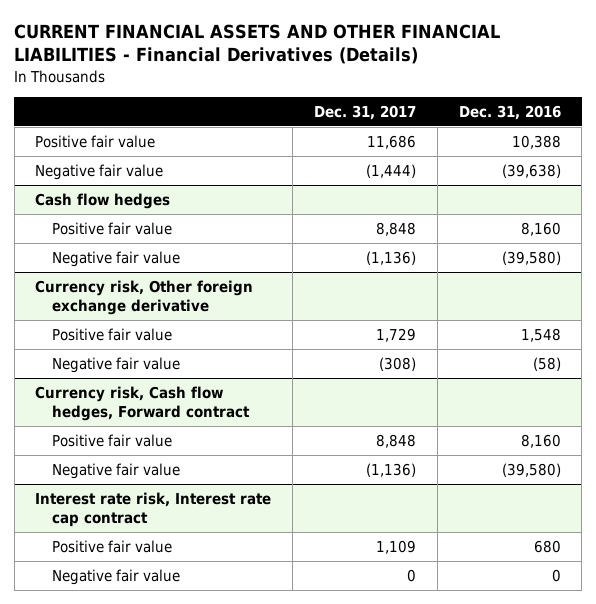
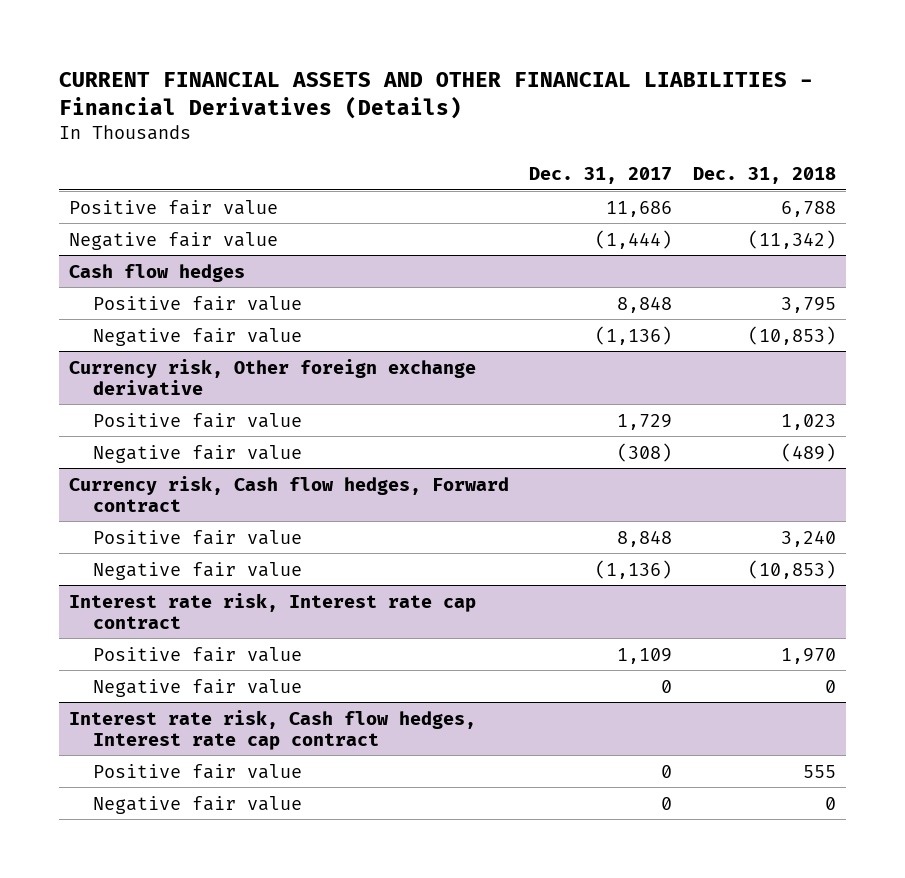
- | Dec. 31, 2017 | Dec. 31, 2016
+ | Dec. 31, 2017 | Dec. 31, 2018
+ Interest rate risk, Cash flow hedges, Interest rate cap contract
+ Positive fair value | 0 | 555
+ Negative fair value | 0 | 0

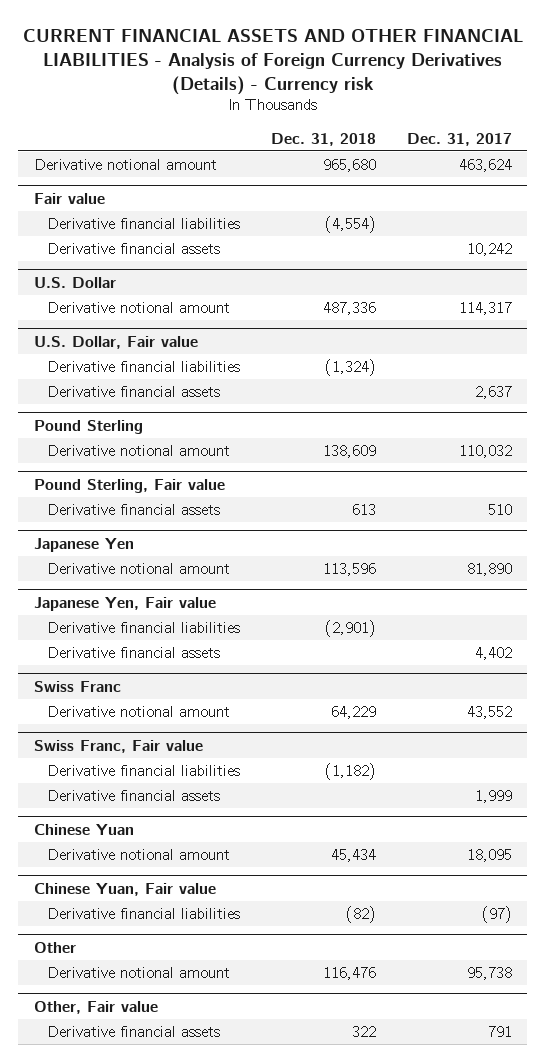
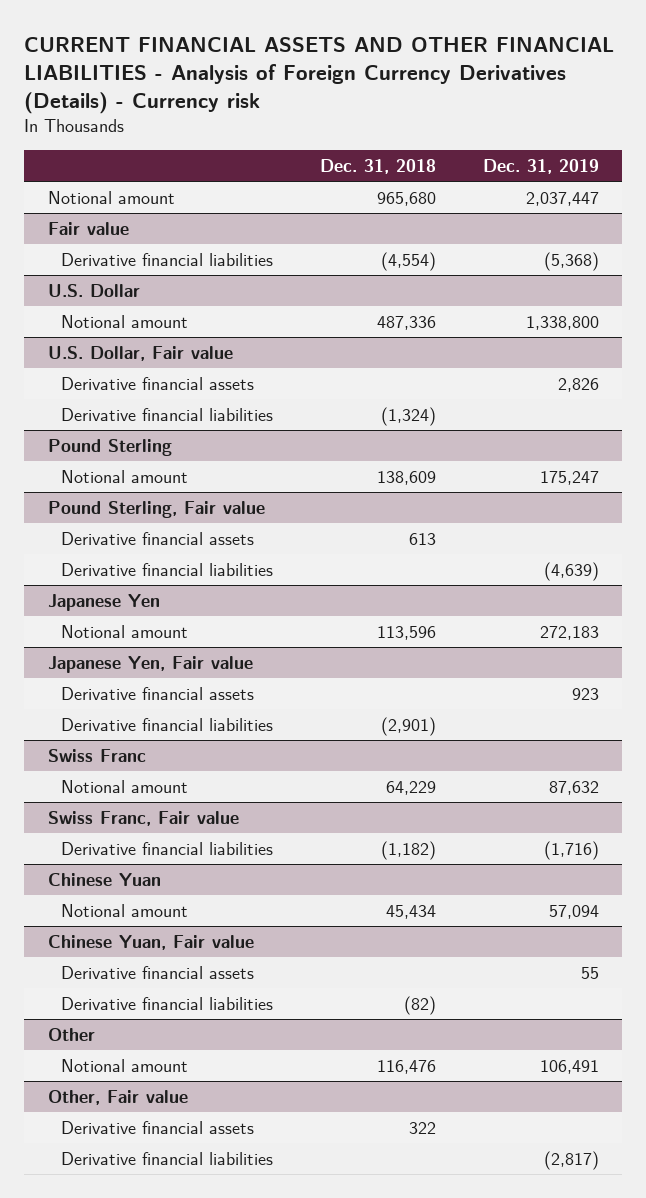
- | Dec. 31, 2018 | Dec. 31, 2017
+ | Dec. 31, 2018 | Dec. 31, 2019
- Derivative notional amount | 965,680 | 463,624
+ Notional amount | 965,680 | 2,037,447
@ Fair value
- Derivative financial assets | | 10,242
@ U.S. Dollar
- Derivative notional amount | 487,336 | 114,317
+ Notional amount | 487,336 | 1,338,800
@ U.S. Dollar, Fair value
moved down: Derivative financial liabilities | (1,324) |
@ Pound Sterling
- Derivative notional amount | 138,609 | 110,032
+ Notional amount | 138,609 | 175,247
@ Pound Sterling, Fair value
+ Derivative financial liabilities | | (4,639)
@ Japanese Yen
- Derivative notional amount | 113,596 | 81,890
+ Notional amount | 113,596 | 272,183
@ Japanese Yen, Fair value
moved down: Derivative financial liabilities | (2,901) |
@ Swiss Franc
- Derivative notional amount | 64,229 | 43,552
+ Notional amount | 64,229 | 87,632
@ Swiss Franc, Fair value
- Derivative financial assets | | 1,999
@ Chinese Yuan
- Derivative notional amount | 45,434 | 18,095
+ Notional amount | 45,434 | 57,094
@ Chinese Yuan, Fair value
+ Derivative financial assets | | 55
@ Other
- Derivative notional amount | 116,476 | 95,738
+ Notional amount | 116,476 | 106,491
@ Other, Fair value
+ Derivative financial liabilities | | (2,817)

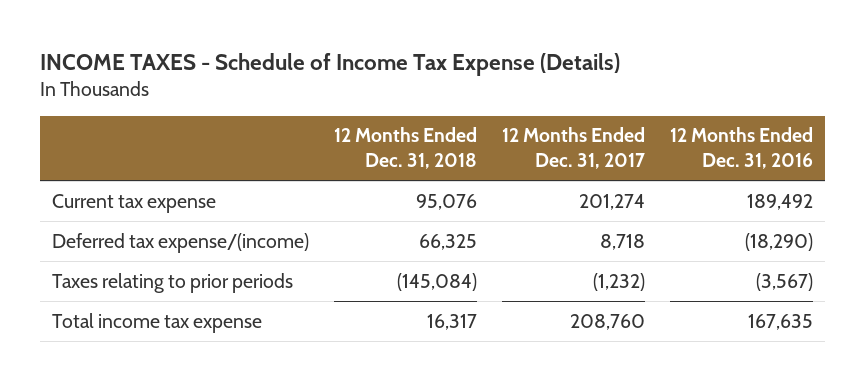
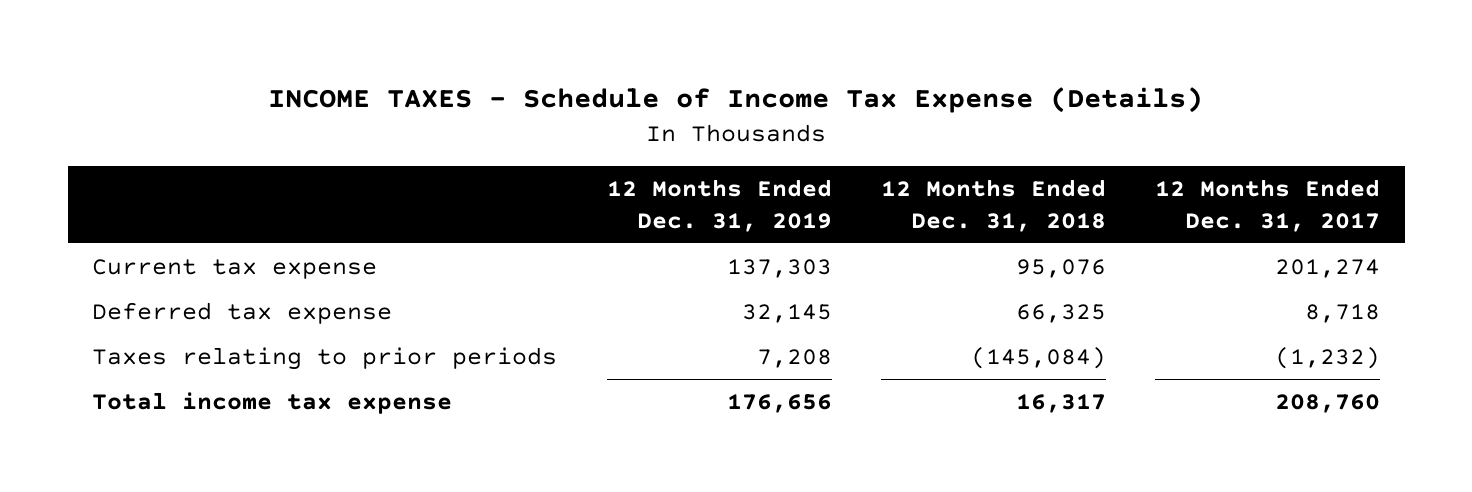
- | 12 Months Ended Dec. 31, 2018 | 12 Months Ended Dec. 31, 2017 | 12 Months Ended Dec. 31, 2016
+ | 12 Months Ended Dec. 31, 2019 | 12 Months Ended Dec. 31, 2018 | 12 Months Ended Dec. 31, 2017
- Deferred tax expense/(income) | 66,325 | 8,718 | (18,290)
+ Deferred tax expense | 32,145 | 66,325 | 8,718

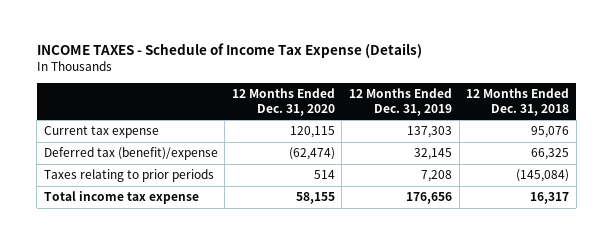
- | 12 Months Ended Dec. 31, 2019 | 12 Months Ended Dec. 31, 2018 | 12 Months Ended Dec. 31, 2017
+ | 12 Months Ended Dec. 31, 2020 | 12 Months Ended Dec. 31, 2019 | 12 Months Ended Dec. 31, 2018
- Deferred tax expense | 32,145 | 66,325 | 8,718
+ Deferred tax (benefit)/expense | (62,474) | 32,145 | 66,325

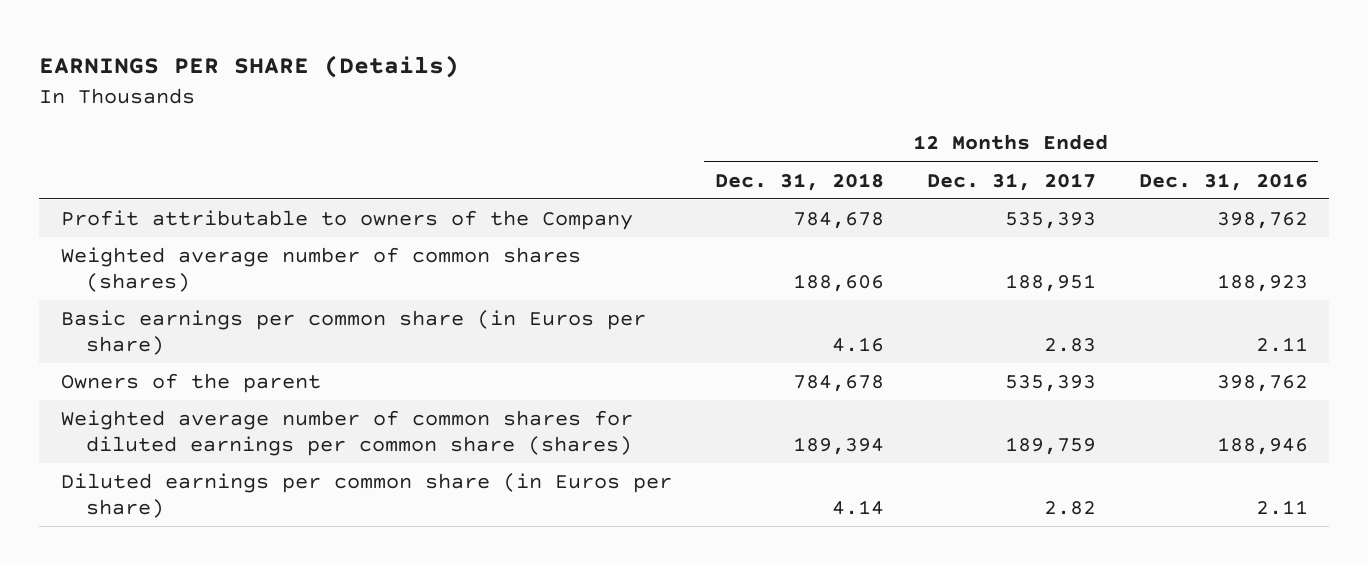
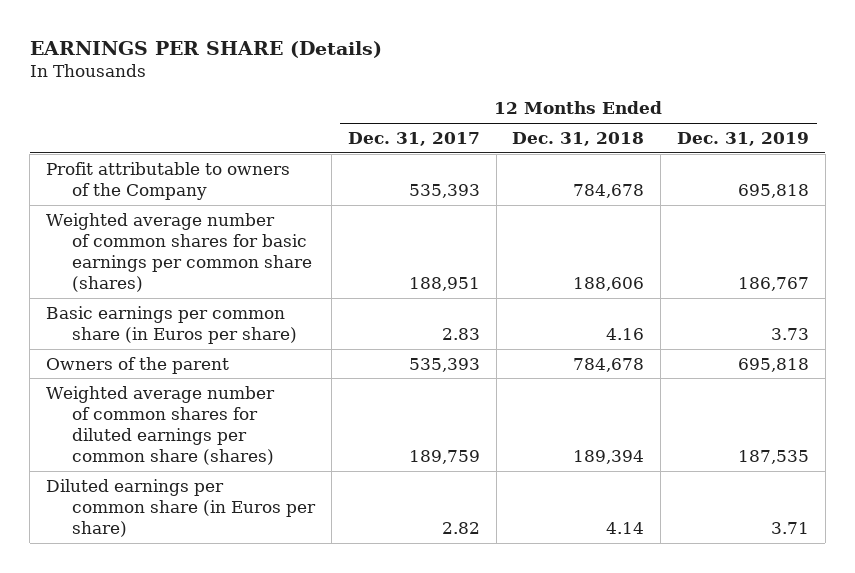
- | 12 Months Ended Dec. 31, 2018 | 12 Months Ended Dec. 31, 2017 | 12 Months Ended Dec. 31, 2016
+ | 12 Months Ended Dec. 31, 2017 | 12 Months Ended Dec. 31, 2018 | 12 Months Ended Dec. 31, 2019
- Weighted average number of common shares (shares) | 188,606 | 188,951 | 188,923
+ Weighted average number of common shares for basic earnings per common share (shares) | 188,951 | 188,606 | 186,767

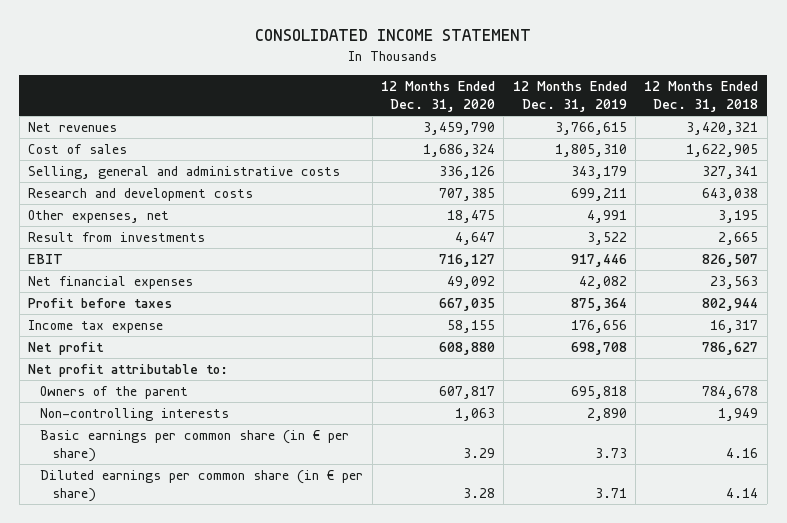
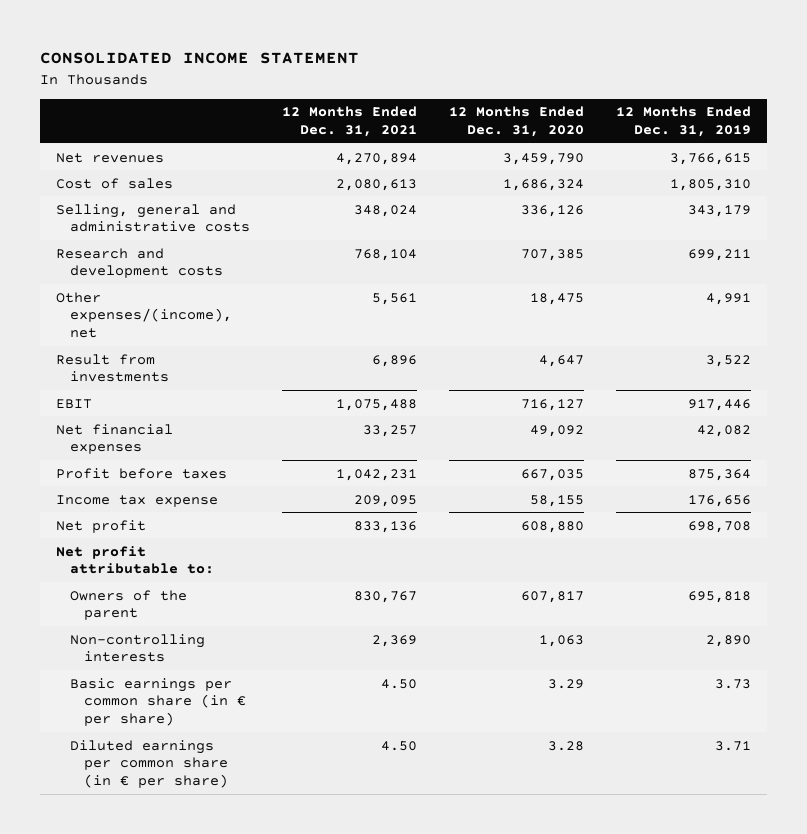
- | 12 Months Ended Dec. 31, 2020 | 12 Months Ended Dec. 31, 2019 | 12 Months Ended Dec. 31, 2018
+ | 12 Months Ended Dec. 31, 2021 | 12 Months Ended Dec. 31, 2020 | 12 Months Ended Dec. 31, 2019
- Other expenses, net | 18,475 | 4,991 | 3,195
+ Other expenses/(income), net | 5,561 | 18,475 | 4,991

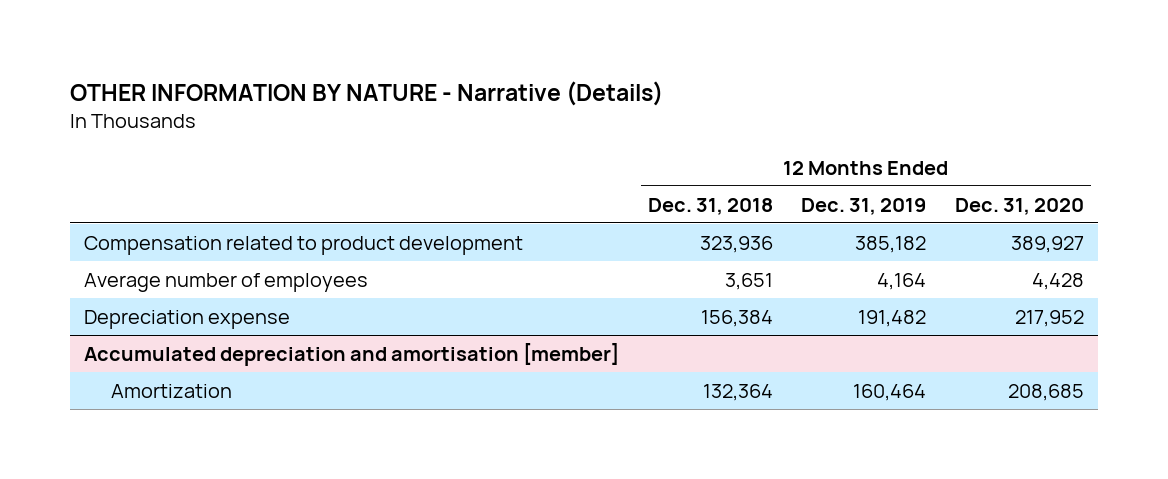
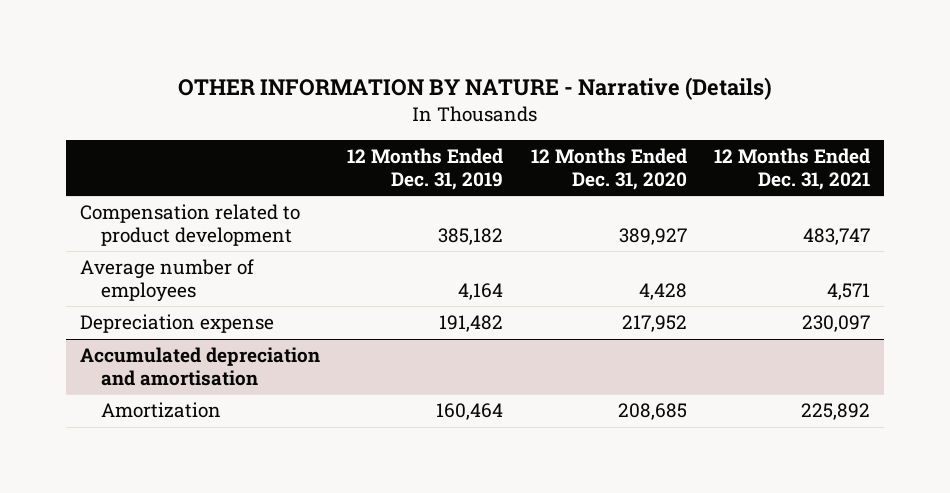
- | 12 Months Ended Dec. 31, 2018 | 12 Months Ended Dec. 31, 2019 | 12 Months Ended Dec. 31, 2020
+ | 12 Months Ended Dec. 31, 2019 | 12 Months Ended Dec. 31, 2020 | 12 Months Ended Dec. 31, 2021
- Accumulated depreciation and amortisation [member]
+ Accumulated depreciation and amortisation

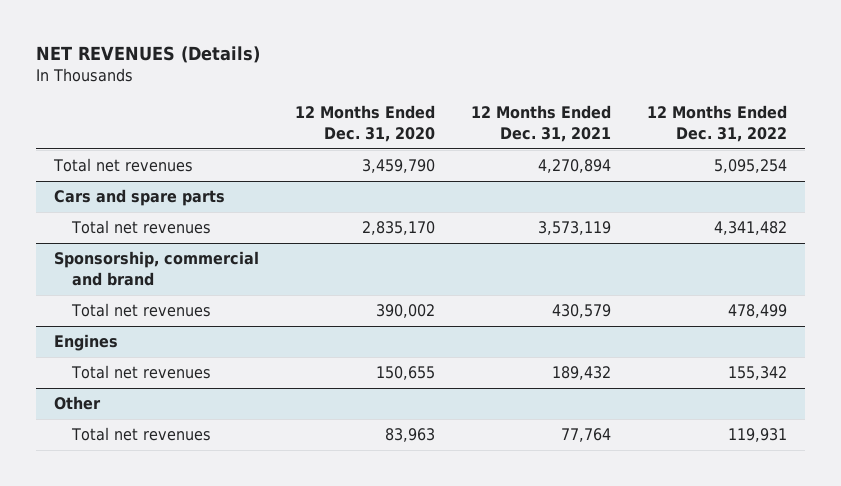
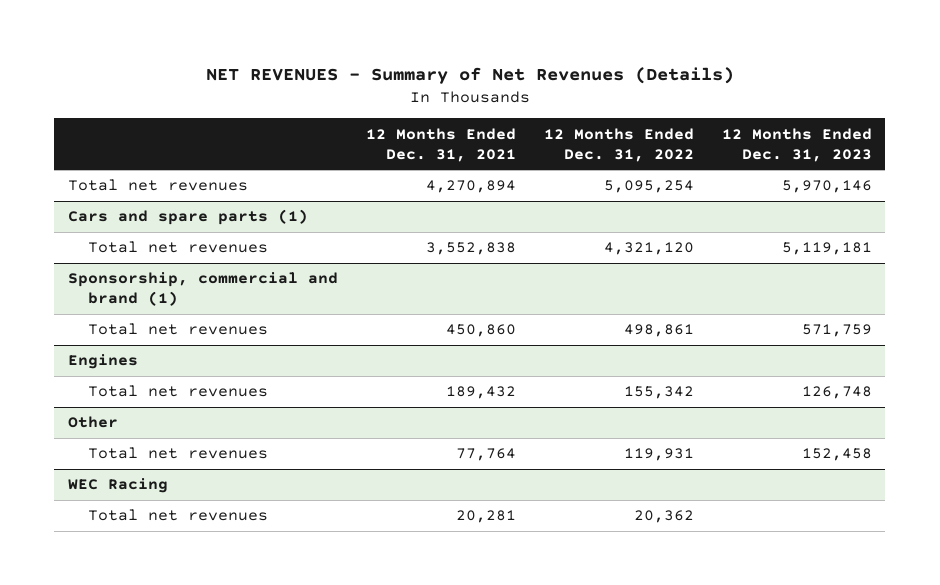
- NET REVENUES (Details)
+ NET REVENUES - Summary of Net Revenues (Details)
- | 12 Months Ended Dec. 31, 2020 | 12 Months Ended Dec. 31, 2021 | 12 Months Ended Dec. 31, 2022
+ | 12 Months Ended Dec. 31, 2021 | 12 Months Ended Dec. 31, 2022 | 12 Months Ended Dec. 31, 2023
- Cars and spare parts
- Total net revenues | 2,835,170 | 3,573,119 | 4,341,482
- Sponsorship, commercial and brand
- Total net revenues | 390,002 | 430,579 | 478,499
+ Cars and spare parts (1)
+ Total net revenues | 3,552,838 | 4,321,120 | 5,119,181
+ Sponsorship, commercial and brand (1)
+ Total net revenues | 450,860 | 498,861 | 571,759
+ WEC Racing
+ Total net revenues | 20,281 | 20,362 |

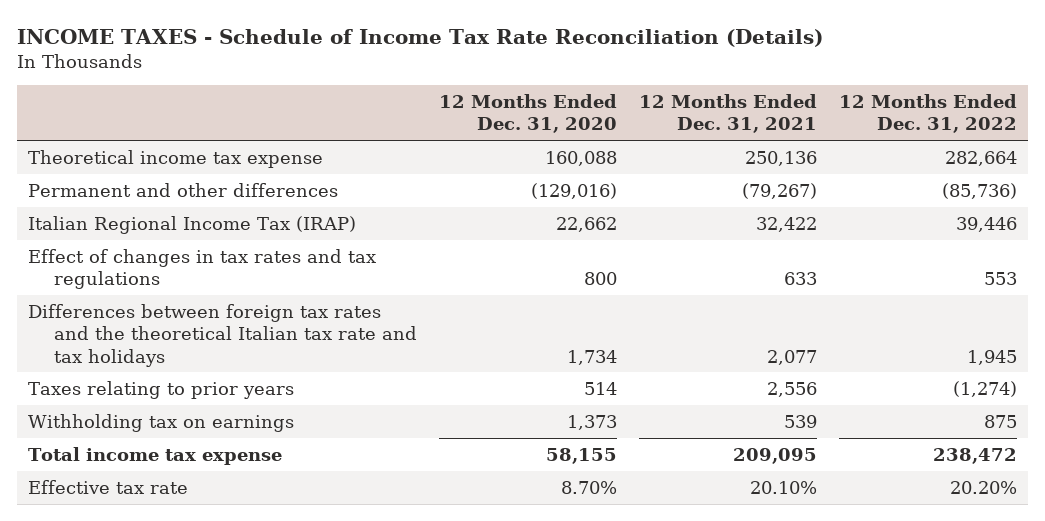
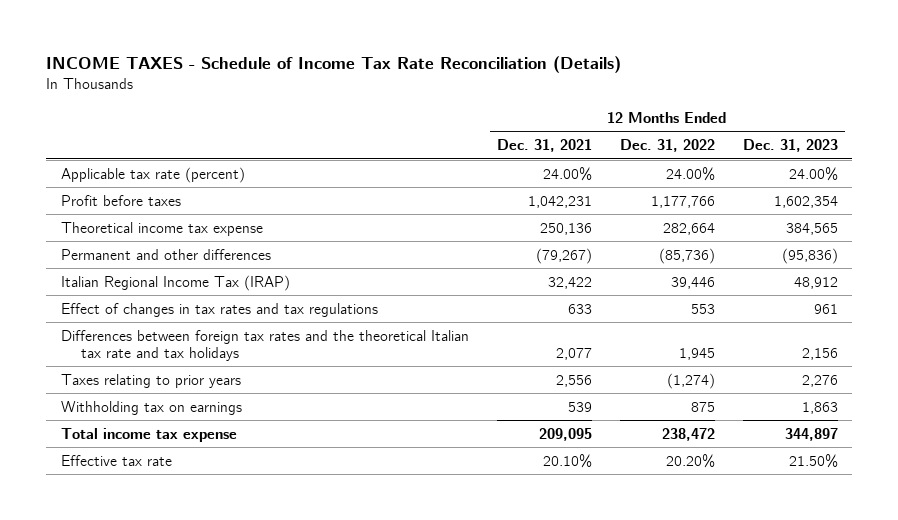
- | 12 Months Ended Dec. 31, 2020 | 12 Months Ended Dec. 31, 2021 | 12 Months Ended Dec. 31, 2022
+ | 12 Months Ended Dec. 31, 2021 | 12 Months Ended Dec. 31, 2022 | 12 Months Ended Dec. 31, 2023
+ Applicable tax rate (percent) | 24.00% | 24.00% | 24.00%
+ Profit before taxes | 1,042,231 | 1,177,766 | 1,602,354

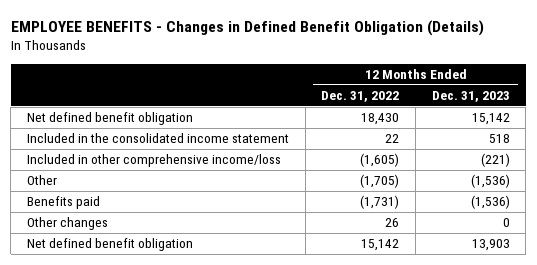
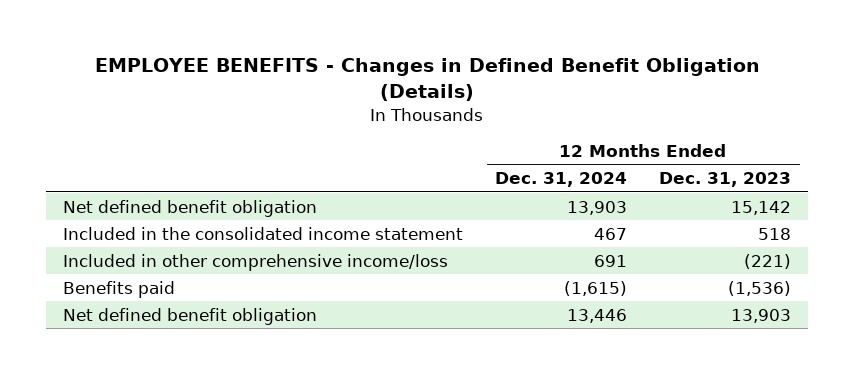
- | 12 Months Ended Dec. 31, 2022 | 12 Months Ended Dec. 31, 2023
+ | 12 Months Ended Dec. 31, 2024 | 12 Months Ended Dec. 31, 2023
- Other | (1,705) | (1,536)
- Other changes | 26 | 0

